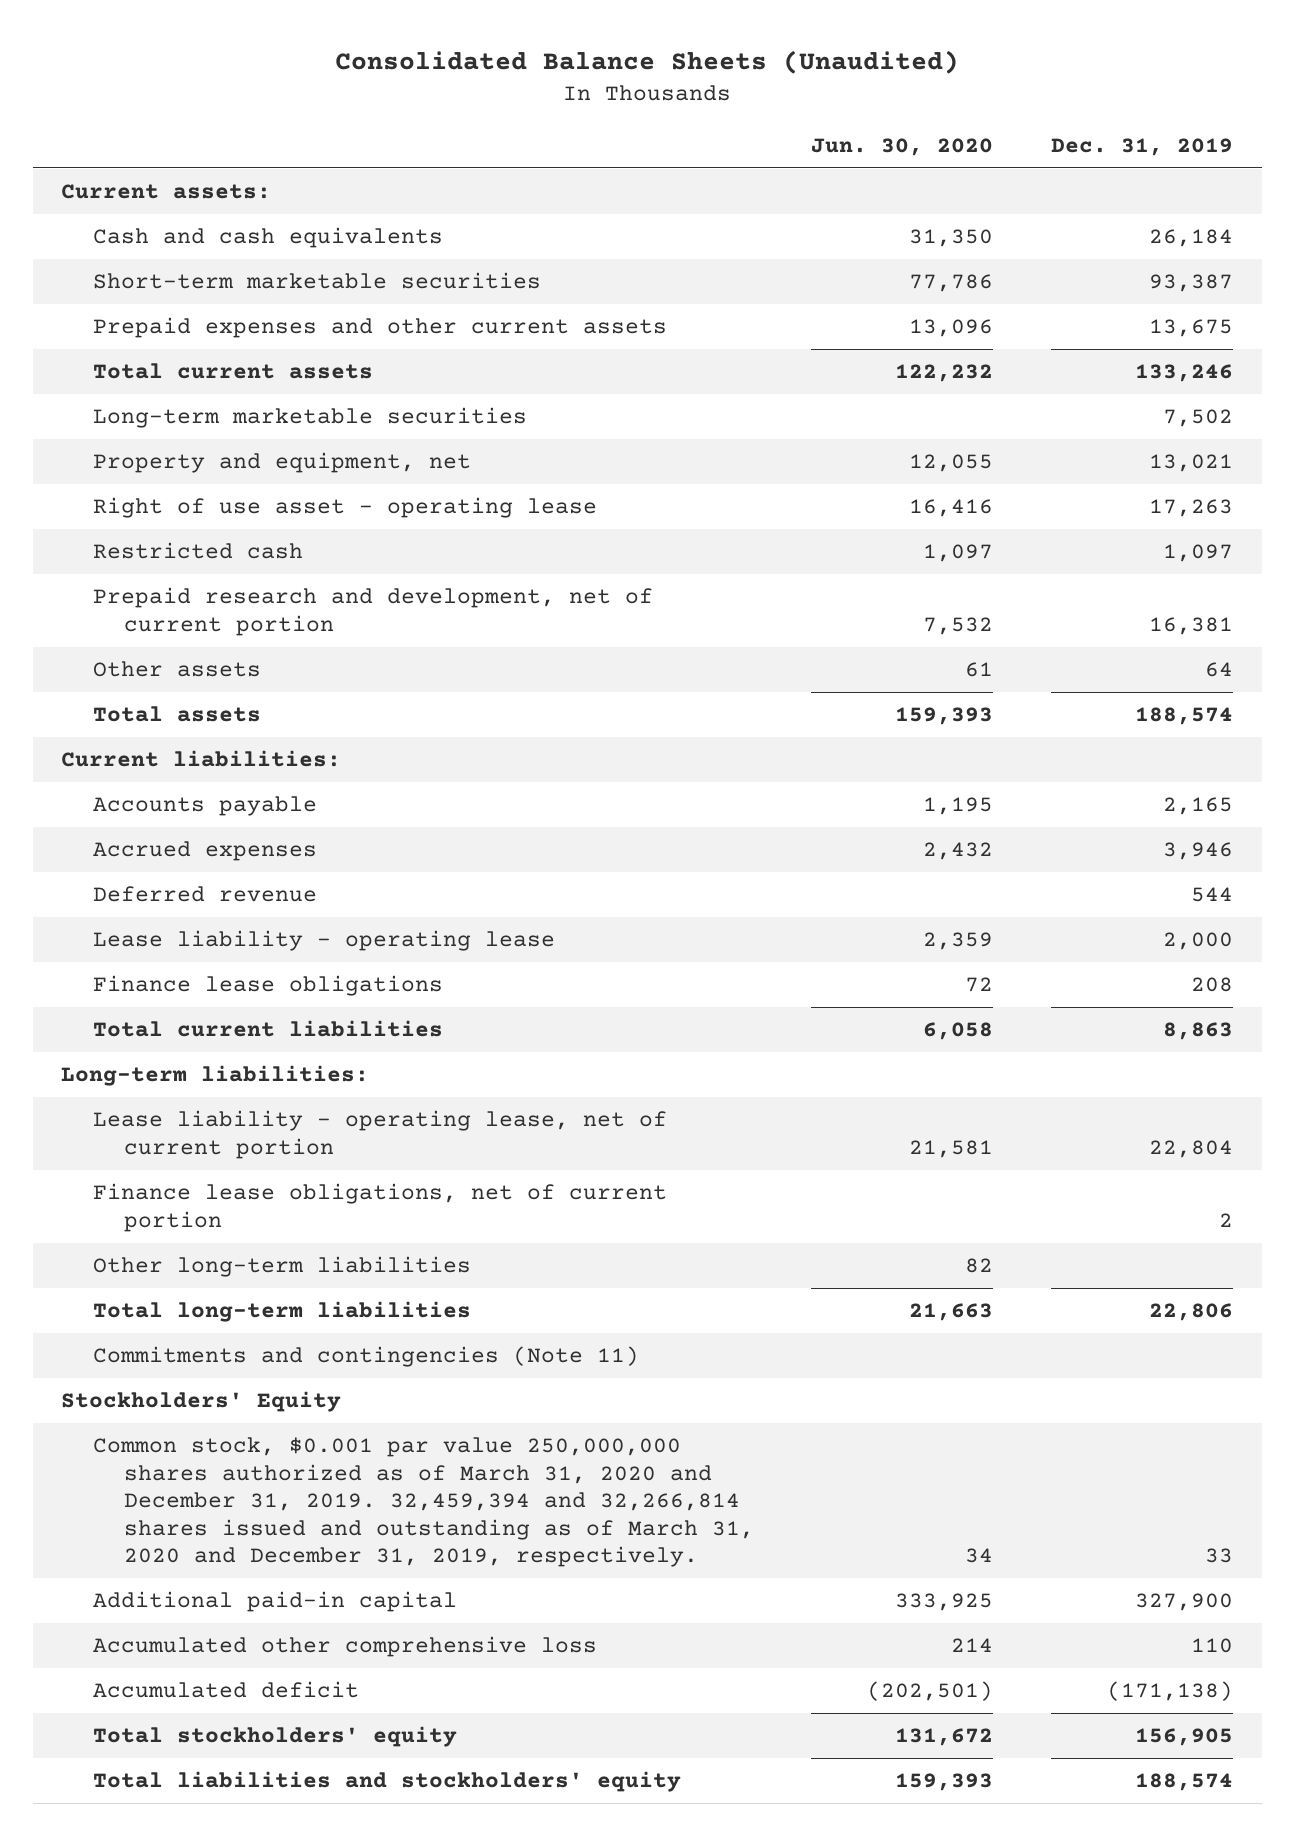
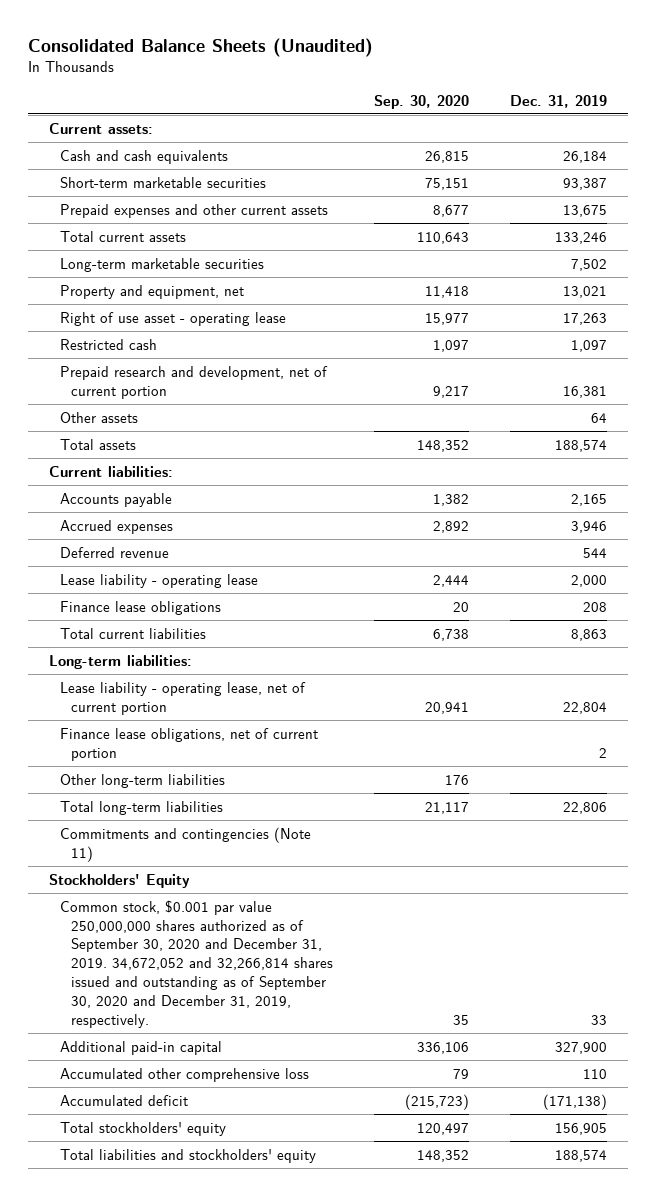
- | Jun. 30, 2020 | Dec. 31, 2019
+ | Sep. 30, 2020 | Dec. 31, 2019
- Common stock, $0.001 par value 250,000,000 shares authorized as of March 31, 2020 and December 31, 2019. 32,459,394 and 32,266,814 shares issued and outstanding as of March 31, 2020 and December 31, 2019, respectively. | 34 | 33
+ Common stock, $0.001 par value 250,000,000 shares authorized as of September 30, 2020 and December 31, 2019. 34,672,052 and 32,266,814 shares issued and outstanding as of September 30, 2020 and December 31, 2019, respectively. | 35 | 33

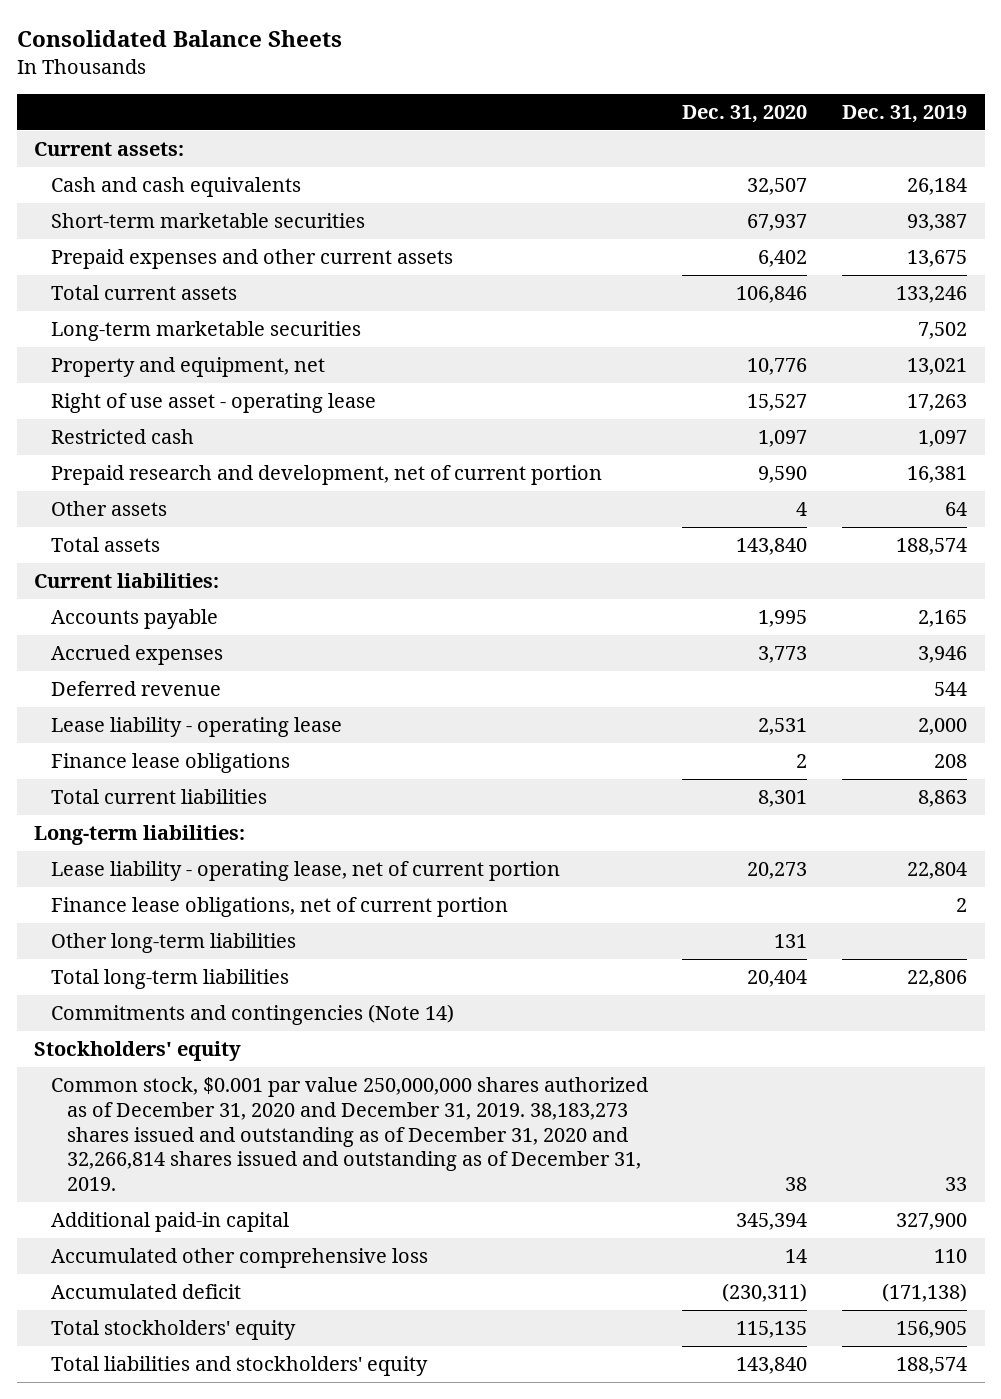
- Consolidated Balance Sheets (Unaudited)
+ Consolidated Balance Sheets
- | Sep. 30, 2020 | Dec. 31, 2019
+ | Dec. 31, 2020 | Dec. 31, 2019
- Commitments and contingencies (Note 11)
- Stockholders' Equity
- Common stock, $0.001 par value 250,000,000 shares authorized as of September 30, 2020 and December 31, 2019. 34,672,052 and 32,266,814 shares issued and outstanding as of September 30, 2020 and December 31, 2019, respectively. | 35 | 33
+ Commitments and contingencies (Note 14)
+ Stockholders' equity
+ Common stock, $0.001 par value 250,000,000 shares authorized as of December 31, 2020 and December 31, 2019. 38,183,273 shares issued and outstanding as of December 31, 2020 and 32,266,814 shares issued and outstanding as of December 31, 2019. | 38 | 33

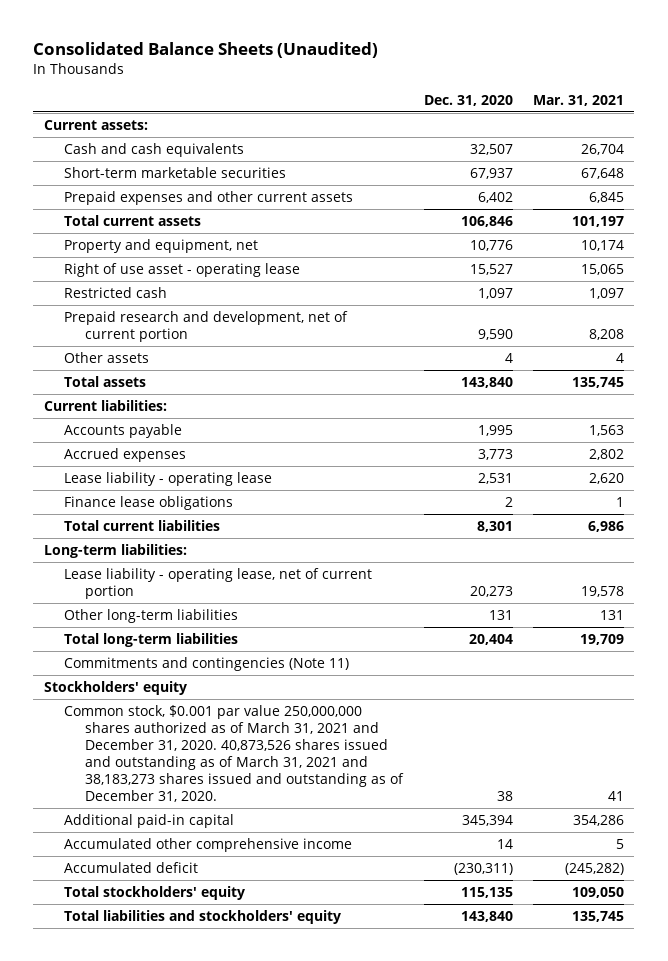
- Consolidated Balance Sheets
+ Consolidated Balance Sheets (Unaudited)
- | Dec. 31, 2020 | Dec. 31, 2019
+ | Dec. 31, 2020 | Mar. 31, 2021
- Long-term marketable securities | | 7,502
- Deferred revenue | | 544
- Finance lease obligations, net of current portion | | 2
- Commitments and contingencies (Note 14)
+ Commitments and contingencies (Note 11)
- Common stock, $0.001 par value 250,000,000 shares authorized as of December 31, 2020 and December 31, 2019. 38,183,273 shares issued and outstanding as of December 31, 2020 and 32,266,814 shares issued and outstanding as of December 31, 2019. | 38 | 33
+ Common stock, $0.001 par value 250,000,000 shares authorized as of March 31, 2021 and December 31, 2020. 40,873,526 shares issued and outstanding as of March 31, 2021 and 38,183,273 shares issued and outstanding as of December 31, 2020. | 38 | 41
- Accumulated other comprehensive loss | 14 | 110
+ Accumulated other comprehensive income | 14 | 5

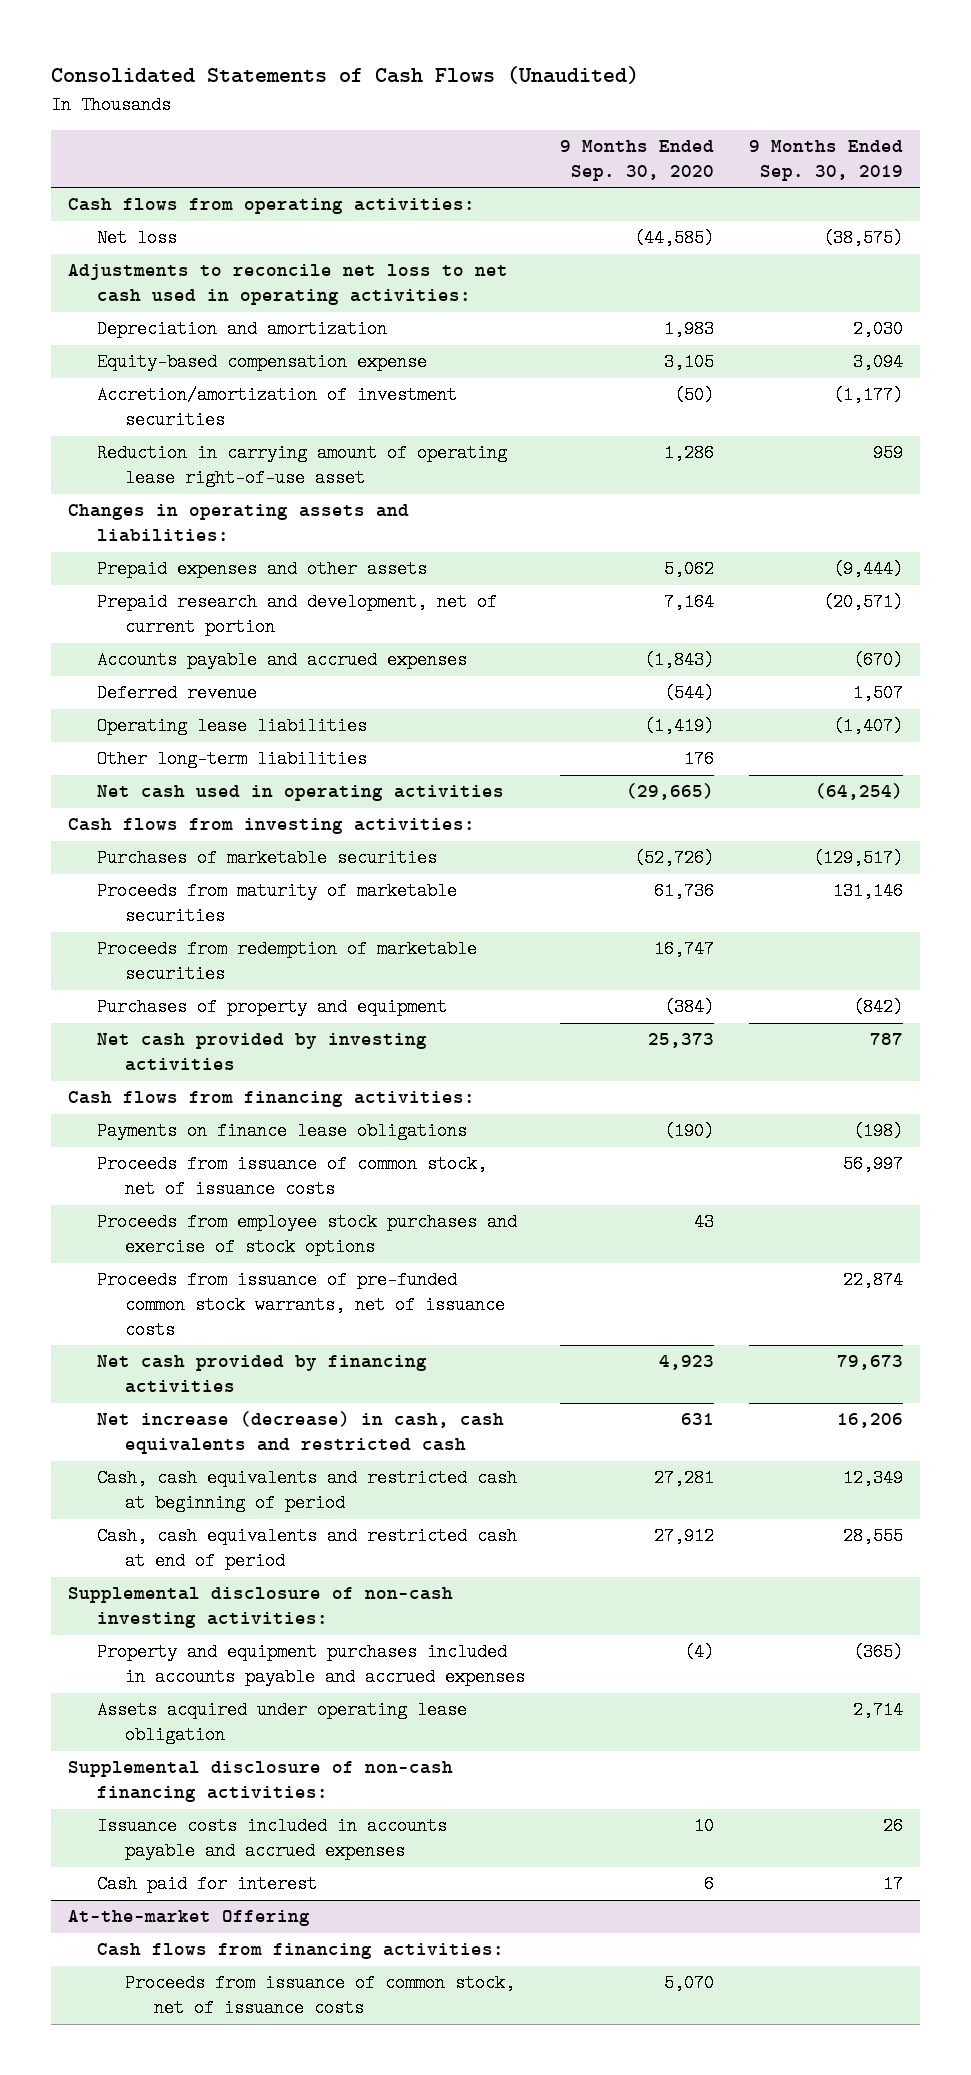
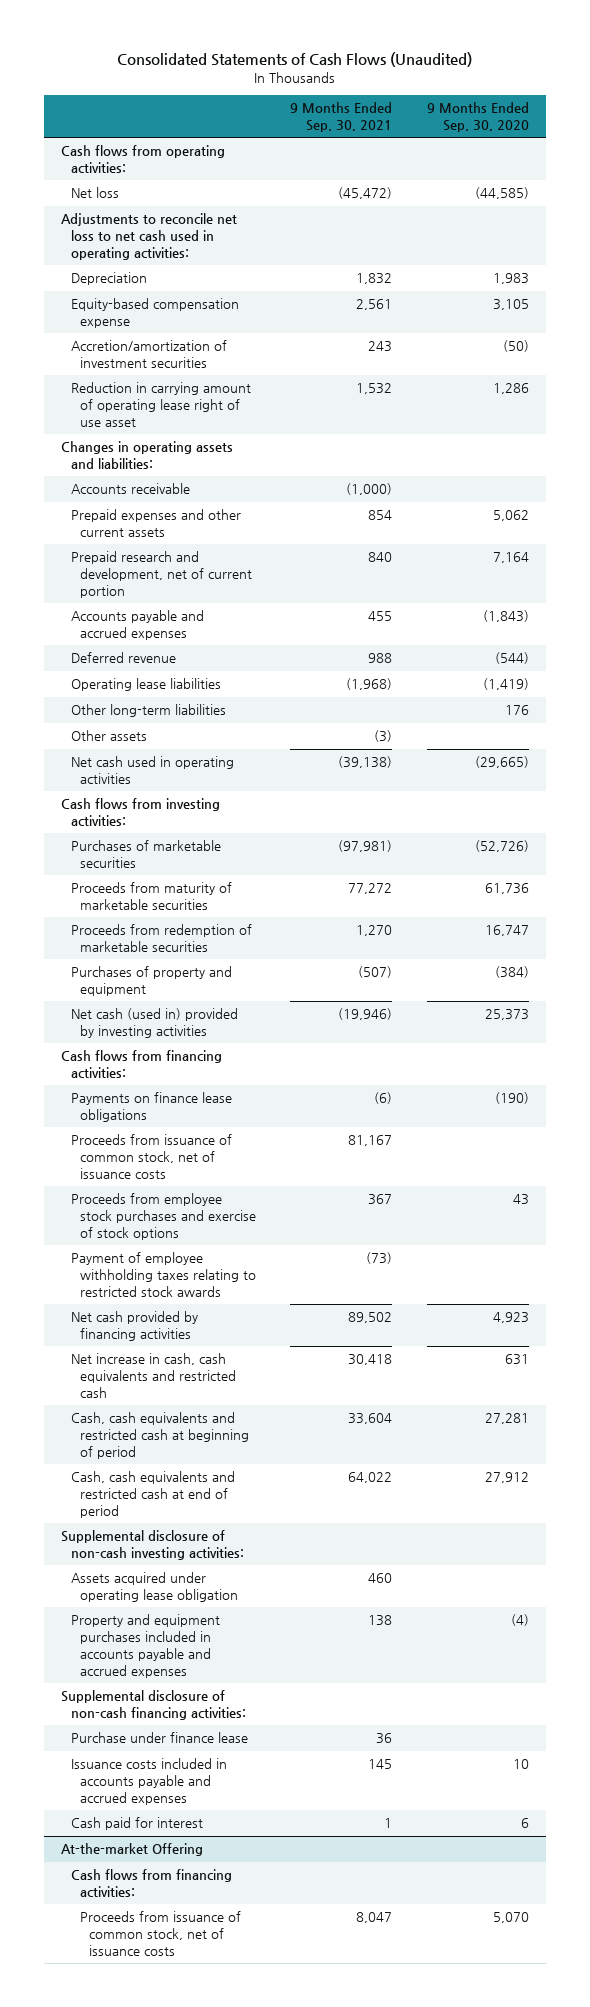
- | 9 Months Ended Sep. 30, 2020 | 9 Months Ended Sep. 30, 2019
+ | 9 Months Ended Sep. 30, 2021 | 9 Months Ended Sep. 30, 2020
- Depreciation and amortization | 1,983 | 2,030
+ Depreciation | 1,832 | 1,983
- Reduction in carrying amount of operating lease right-of-use asset | 1,286 | 959
+ Reduction in carrying amount of operating lease right of use asset | 1,532 | 1,286
- Prepaid expenses and other assets | 5,062 | (9,444)
+ Accounts receivable | (1,000) |
+ Prepaid expenses and other current assets | 854 | 5,062
+ Other assets | (3) |
- Net cash provided by investing activities | 25,373 | 787
+ Net cash (used in) provided by investing activities | (19,946) | 25,373
- Proceeds from issuance of pre-funded common stock warrants, net of issuance costs | | 22,874
+ Payment of employee withholding taxes relating to restricted stock awards | (73) |
- Net increase (decrease) in cash, cash equivalents and restricted cash | 631 | 16,206
+ Net increase in cash, cash equivalents and restricted cash | 30,418 | 631
moved down: Property and equipment purchases included in accounts payable and accrued expenses | 138 | (4)
+ Purchase under finance lease | 36 |

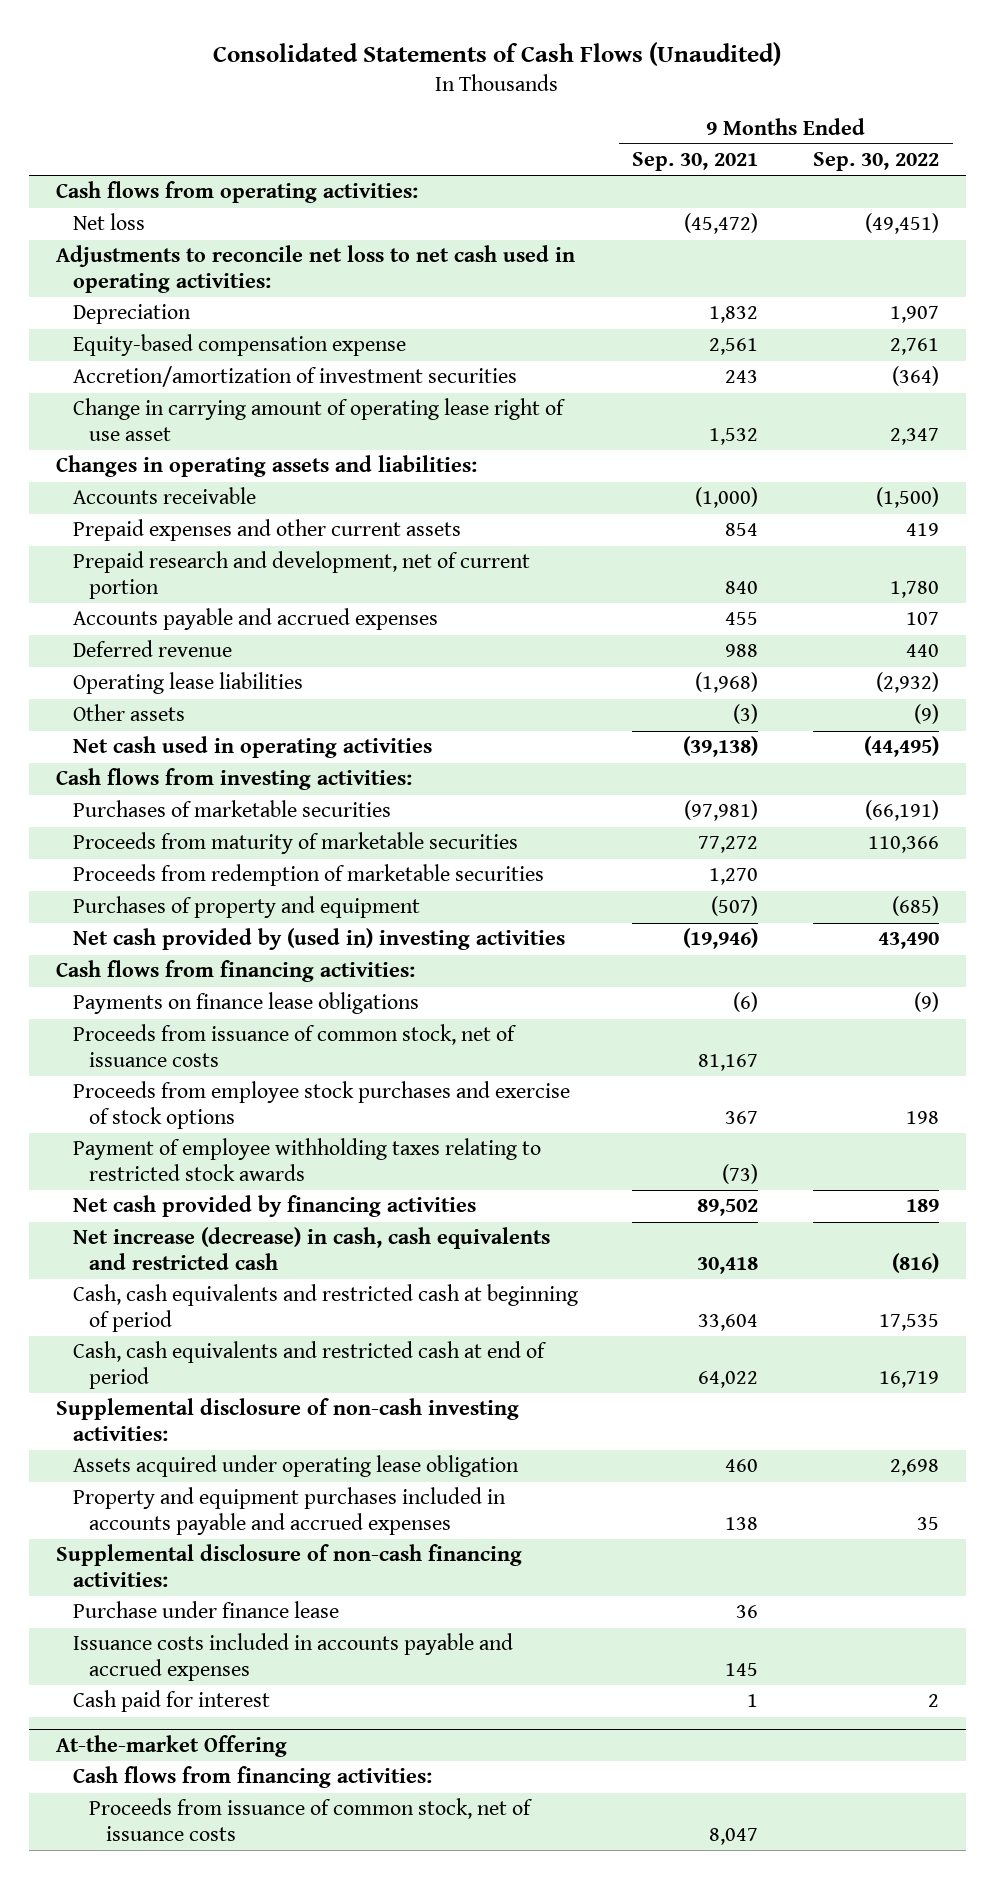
- | 9 Months Ended Sep. 30, 2021 | 9 Months Ended Sep. 30, 2020
+ | 9 Months Ended Sep. 30, 2021 | 9 Months Ended Sep. 30, 2022
- Reduction in carrying amount of operating lease right of use asset | 1,532 | 1,286
+ Change in carrying amount of operating lease right of use asset | 1,532 | 2,347
- Other long-term liabilities | | 176
- Net cash (used in) provided by investing activities | (19,946) | 25,373
+ Net cash provided by (used in) investing activities | (19,946) | 43,490
- Net increase in cash, cash equivalents and restricted cash | 30,418 | 631
+ Net increase (decrease) in cash, cash equivalents and restricted cash | 30,418 | (816)

